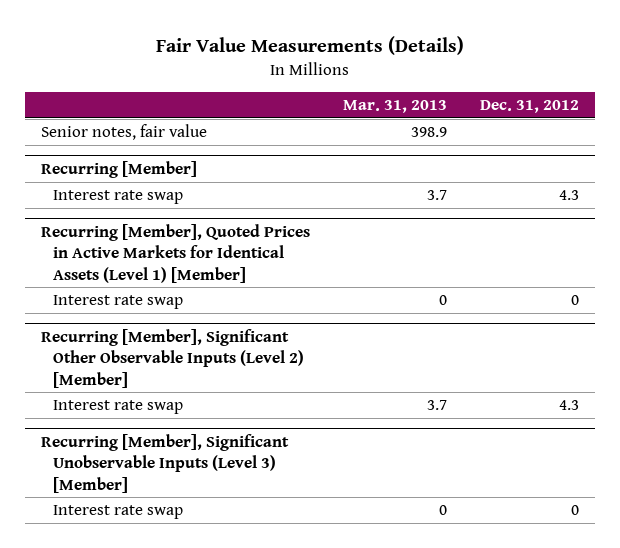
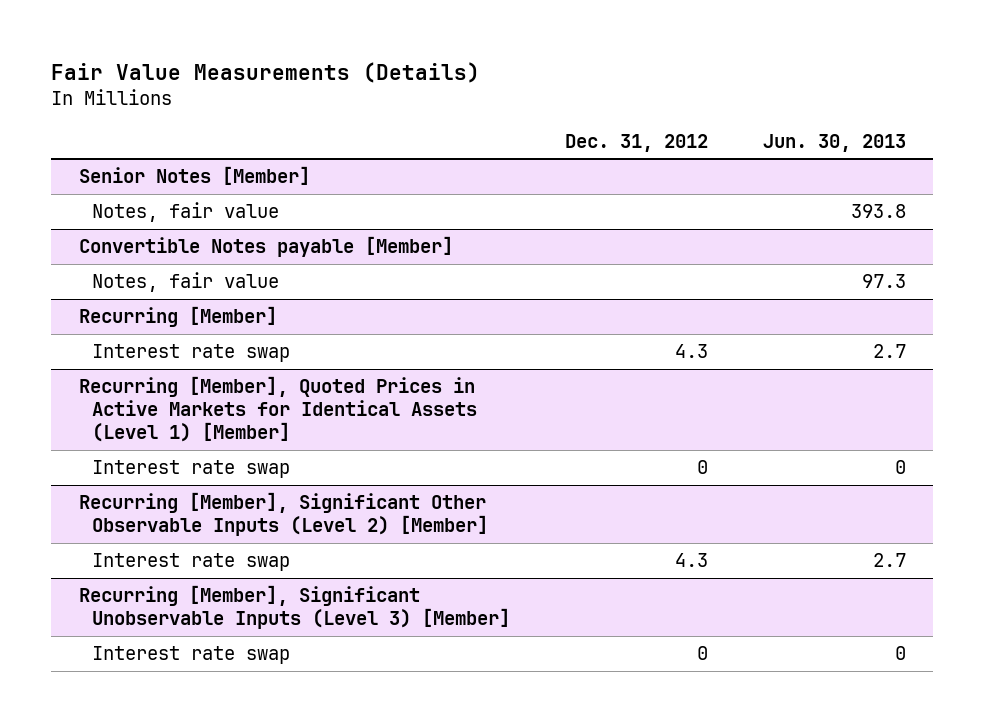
- | Mar. 31, 2013 | Dec. 31, 2012
+ | Dec. 31, 2012 | Jun. 30, 2013
- Senior notes, fair value | 398.9 |
+ Senior Notes [Member]
+ Notes, fair value | | 393.8
+ Convertible Notes payable [Member]
+ Notes, fair value | | 97.3

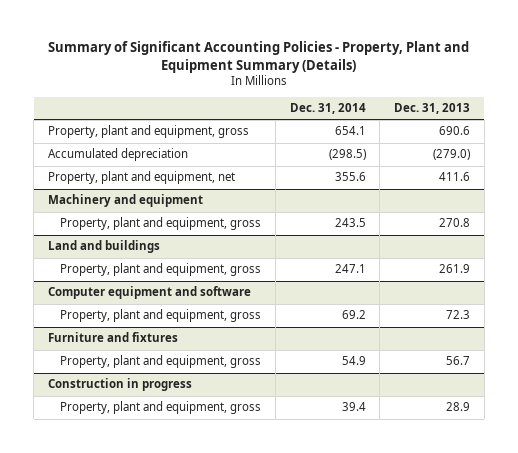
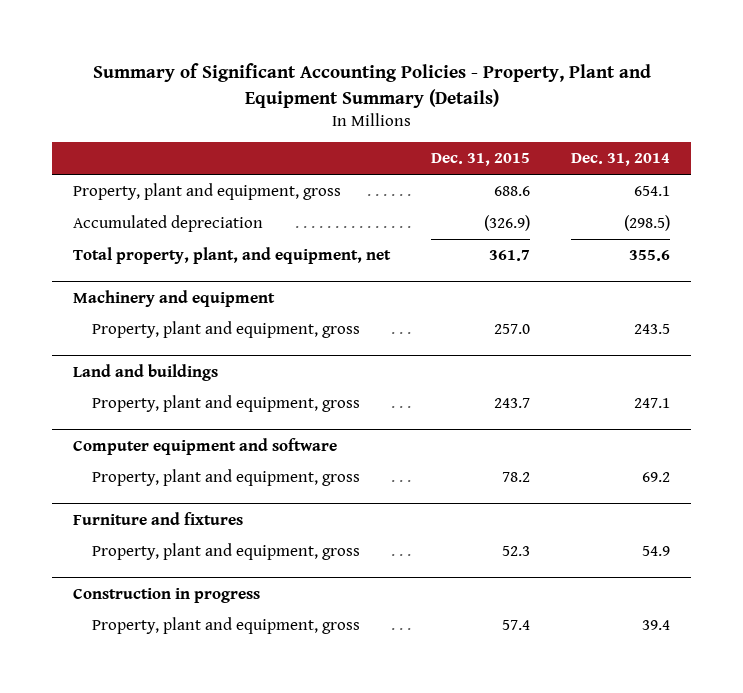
- | Dec. 31, 2014 | Dec. 31, 2013
+ | Dec. 31, 2015 | Dec. 31, 2014
- Property, plant and equipment, net | 355.6 | 411.6
+ Total property, plant, and equipment, net | 361.7 | 355.6

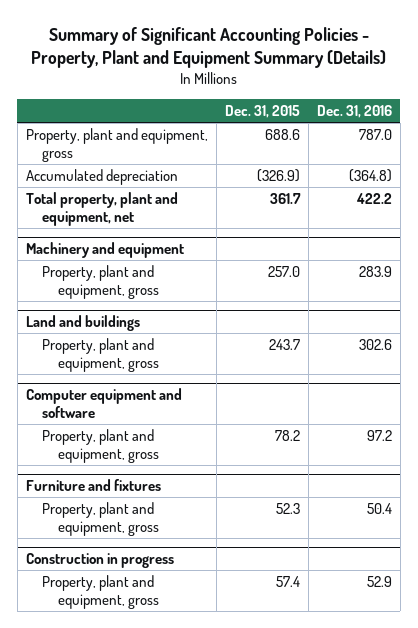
- | Dec. 31, 2015 | Dec. 31, 2014
+ | Dec. 31, 2015 | Dec. 31, 2016
- Total property, plant, and equipment, net | 361.7 | 355.6
+ Total property, plant and equipment, net | 361.7 | 422.2

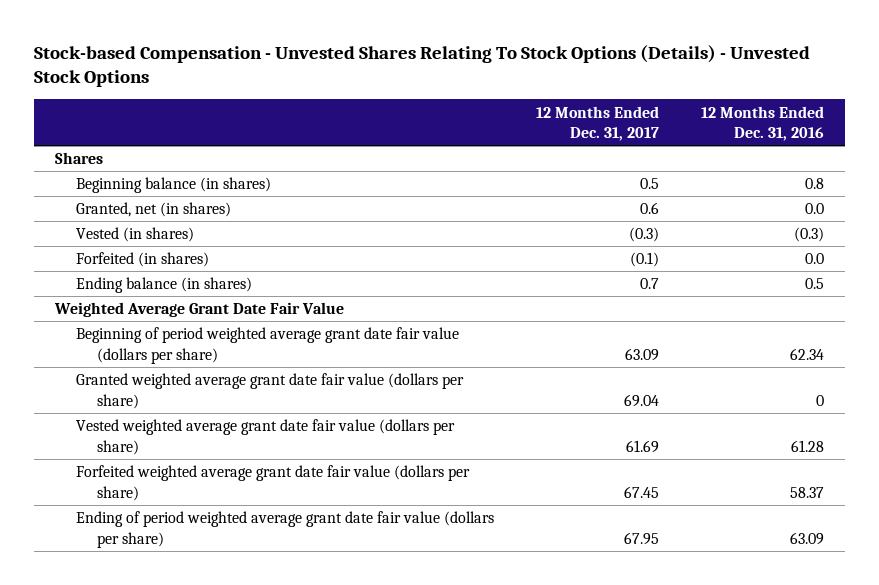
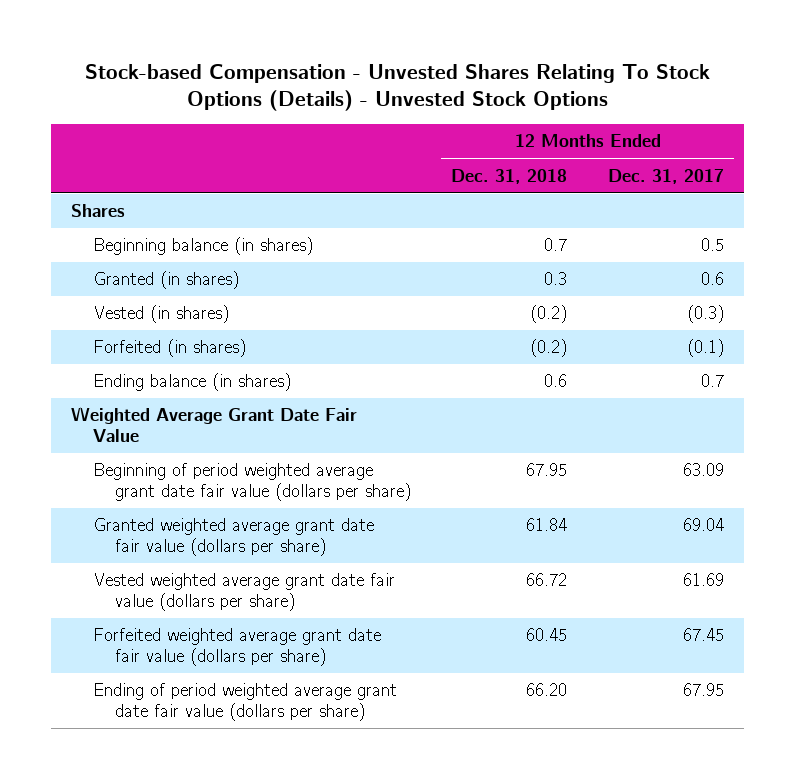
- | 12 Months Ended Dec. 31, 2017 | 12 Months Ended Dec. 31, 2016
+ | 12 Months Ended Dec. 31, 2018 | 12 Months Ended Dec. 31, 2017
- Granted, net (in shares) | 0.6 | 0.0
+ Granted (in shares) | 0.3 | 0.6

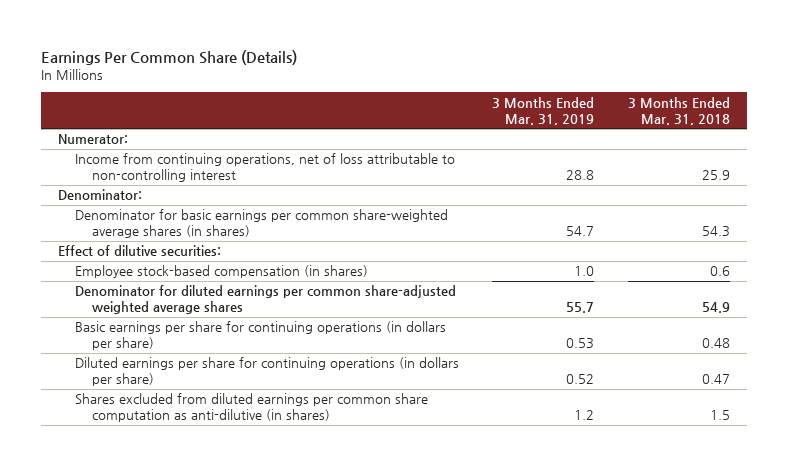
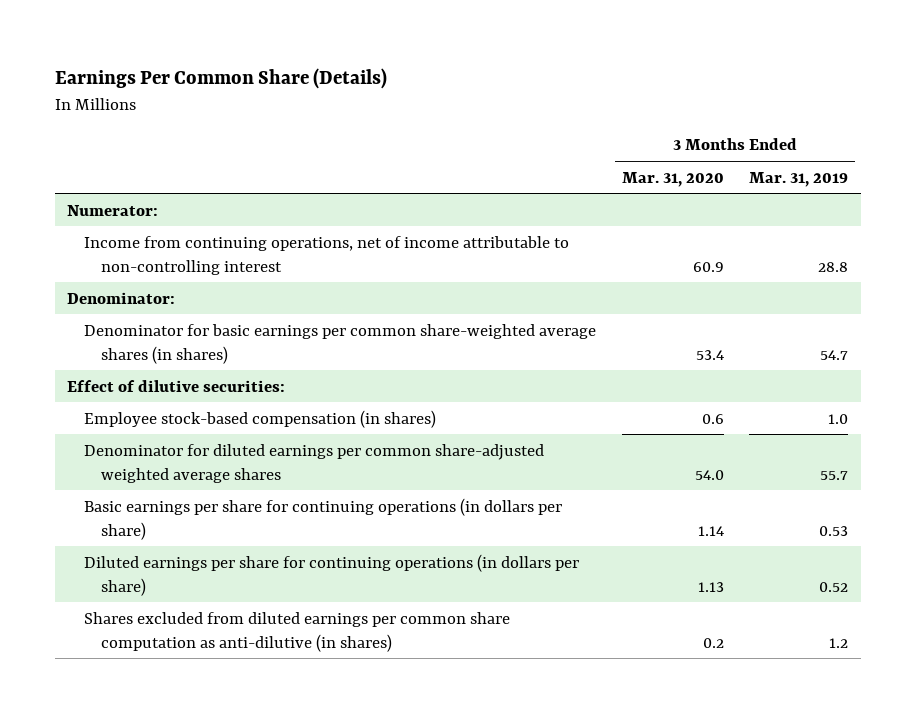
- | 3 Months Ended Mar. 31, 2019 | 3 Months Ended Mar. 31, 2018
+ | 3 Months Ended Mar. 31, 2020 | 3 Months Ended Mar. 31, 2019
- Income from continuing operations, net of loss attributable to non-controlling interest | 28.8 | 25.9
+ Income from continuing operations, net of income attributable to non-controlling interest | 60.9 | 28.8

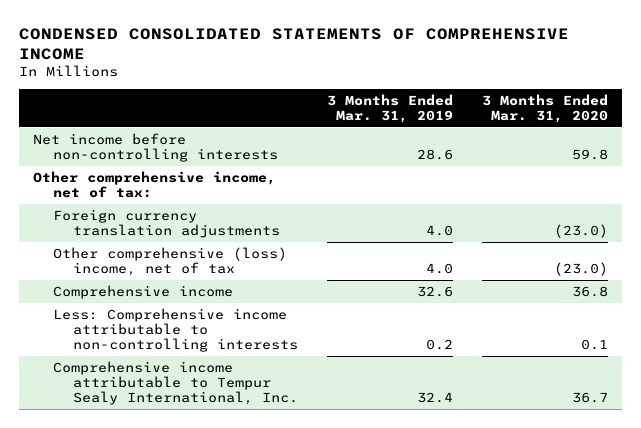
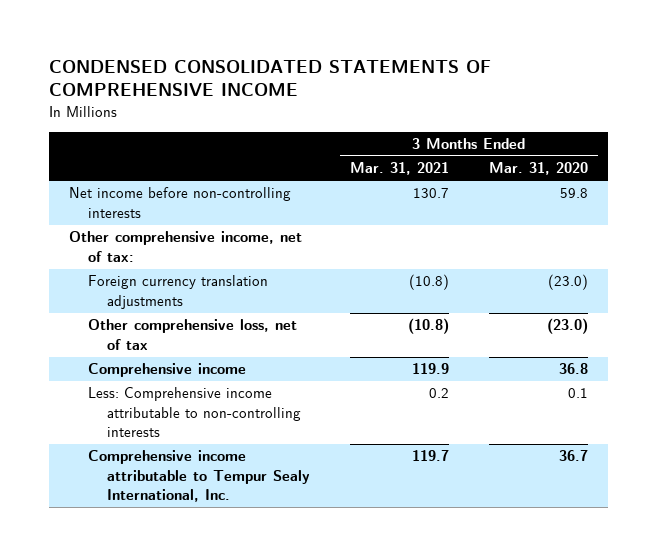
- | 3 Months Ended Mar. 31, 2019 | 3 Months Ended Mar. 31, 2020
+ | 3 Months Ended Mar. 31, 2021 | 3 Months Ended Mar. 31, 2020
- Other comprehensive (loss) income, net of tax | 4.0 | (23.0)
+ Other comprehensive loss, net of tax | (10.8) | (23.0)

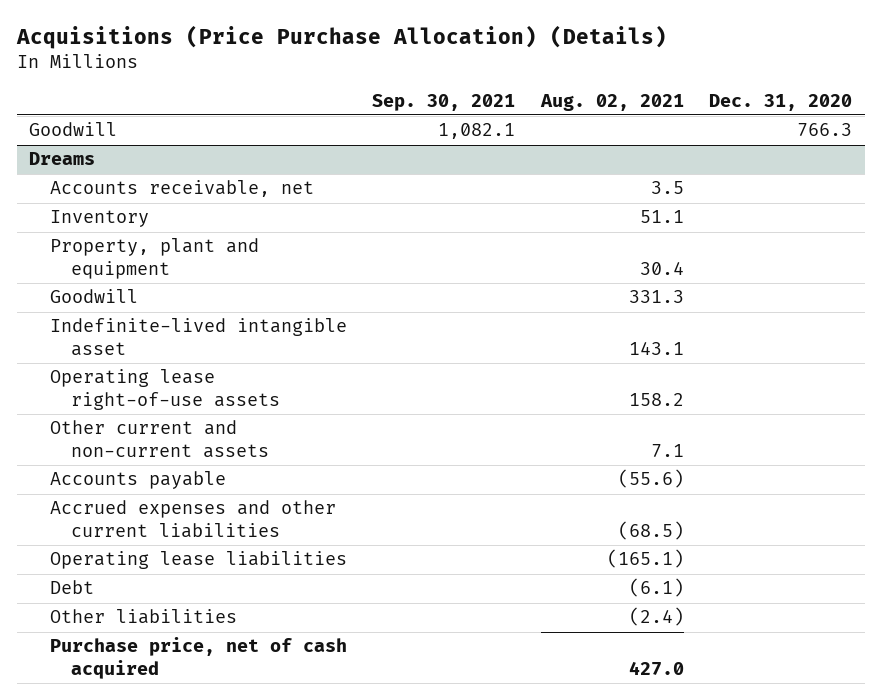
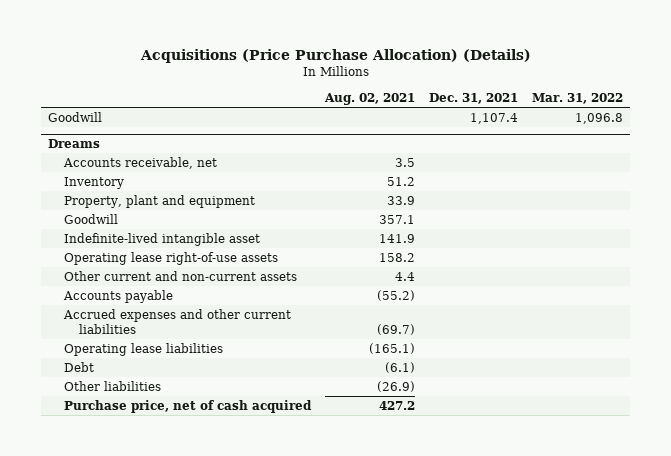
- | Sep. 30, 2021 | Aug. 02, 2021 | Dec. 31, 2020
+ | Aug. 02, 2021 | Dec. 31, 2021 | Mar. 31, 2022
@ Dreams
- Inventory | | 51.1 |
- Property, plant and equipment | | 30.4 |
- Goodwill | | 331.3 |
- Indefinite-lived intangible asset | | 143.1 |
+ Inventory | 51.2 | |
+ Property, plant and equipment | 33.9 | |
+ Goodwill | 357.1 | |
+ Indefinite-lived intangible asset | 141.9 | |
- Other current and non-current assets | | 7.1 |
- Accounts payable | | (55.6) |
- Accrued expenses and other current liabilities | | (68.5) |
+ Other current and non-current assets | 4.4 | |
+ Accounts payable | (55.2) | |
+ Accrued expenses and other current liabilities | (69.7) | |
- Other liabilities | | (2.4) |
- Purchase price, net of cash acquired | | 427.0 |
+ Other liabilities | (26.9) | |
+ Purchase price, net of cash acquired | 427.2 | |

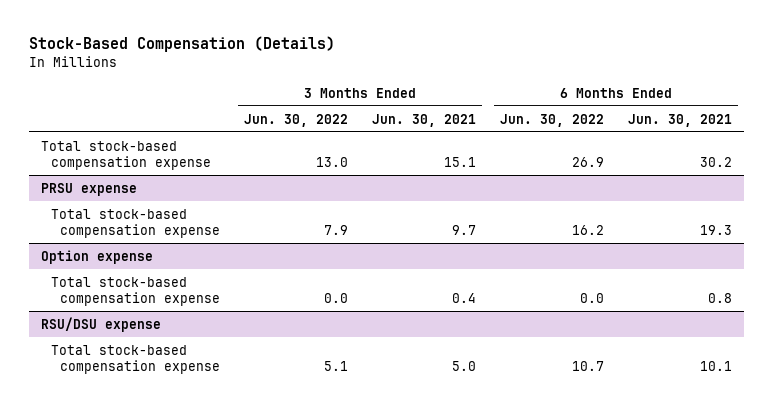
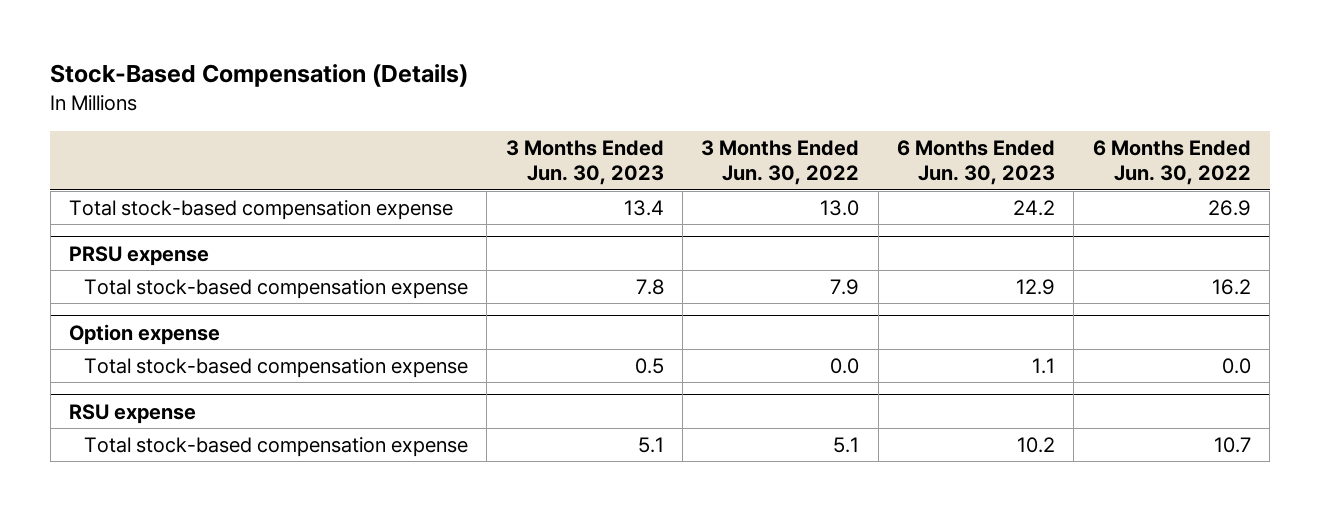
- | 3 Months Ended Jun. 30, 2022 | 3 Months Ended Jun. 30, 2021 | 6 Months Ended Jun. 30, 2022 | 6 Months Ended Jun. 30, 2021
+ | 3 Months Ended Jun. 30, 2023 | 3 Months Ended Jun. 30, 2022 | 6 Months Ended Jun. 30, 2023 | 6 Months Ended Jun. 30, 2022
- RSU/DSU expense
+ RSU expense

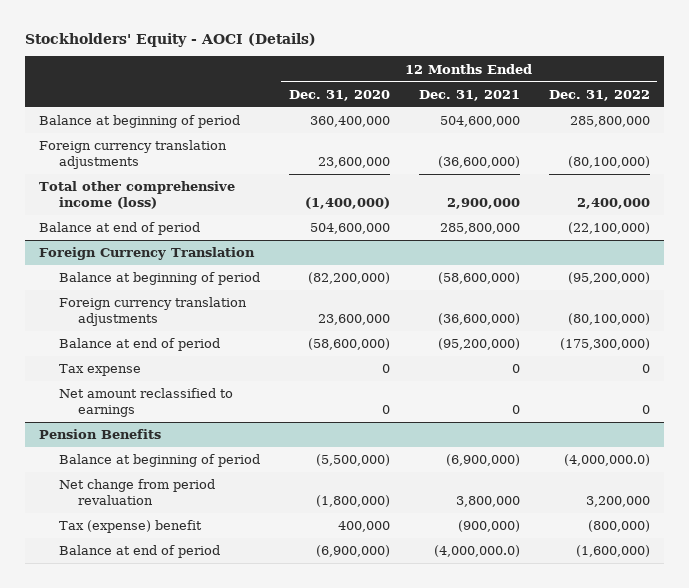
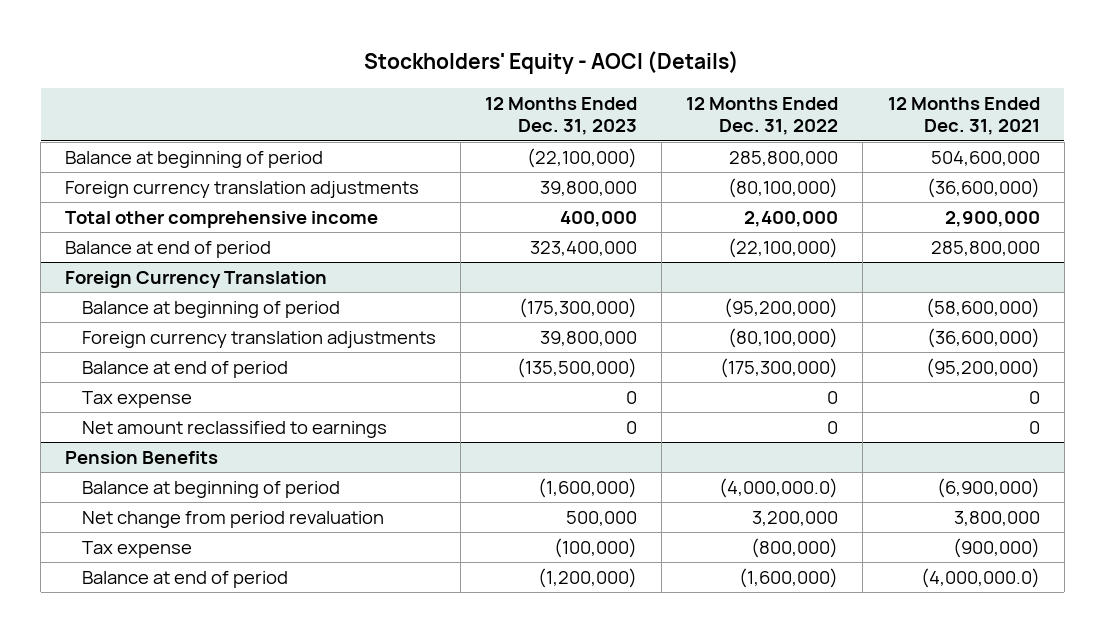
- | 12 Months Ended Dec. 31, 2020 | 12 Months Ended Dec. 31, 2021 | 12 Months Ended Dec. 31, 2022
+ | 12 Months Ended Dec. 31, 2023 | 12 Months Ended Dec. 31, 2022 | 12 Months Ended Dec. 31, 2021
- Total other comprehensive income (loss) | (1,400,000) | 2,900,000 | 2,400,000
+ Total other comprehensive income | 400,000 | 2,400,000 | 2,900,000
@ Pension Benefits
- Tax (expense) benefit | 400,000 | (900,000) | (800,000)
+ Tax expense | (100,000) | (800,000) | (900,000)

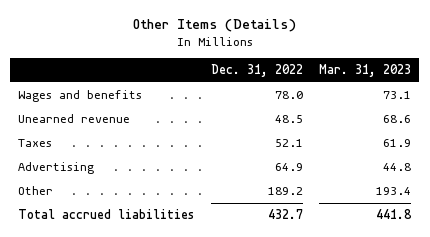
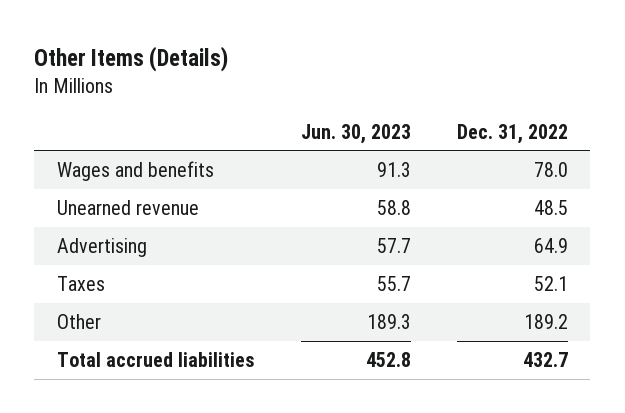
- | Dec. 31, 2022 | Mar. 31, 2023
+ | Jun. 30, 2023 | Dec. 31, 2022
moved down: Taxes | 55.7 | 52.1

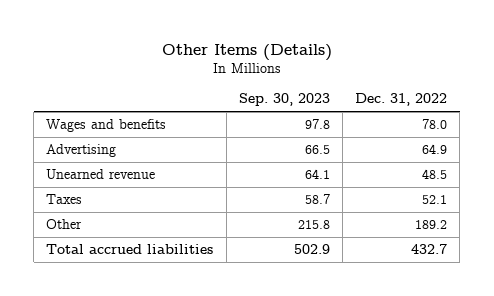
- | Jun. 30, 2023 | Dec. 31, 2022
+ | Sep. 30, 2023 | Dec. 31, 2022
moved down: Unearned revenue | 64.1 | 48.5

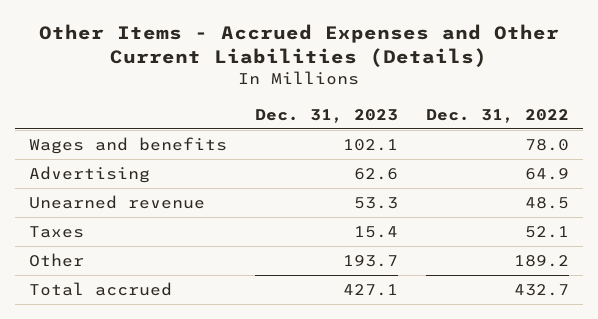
- Other Items (Details)
+ Other Items - Accrued Expenses and Other Current Liabilities (Details)
- | Sep. 30, 2023 | Dec. 31, 2022
+ | Dec. 31, 2023 | Dec. 31, 2022
- Total accrued liabilities | 502.9 | 432.7
+ Total accrued | 427.1 | 432.7

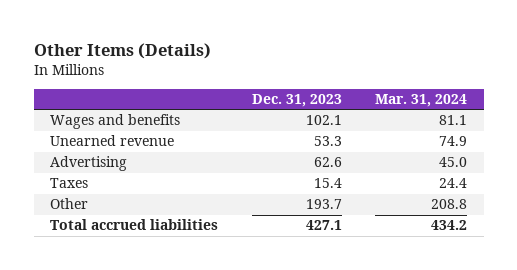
- Other Items - Accrued Expenses and Other Current Liabilities (Details)
+ Other Items (Details)
- | Dec. 31, 2023 | Dec. 31, 2022
+ | Dec. 31, 2023 | Mar. 31, 2024
moved down: Advertising | 62.6 | 45.0
- Total accrued | 427.1 | 432.7
+ Total accrued liabilities | 427.1 | 434.2

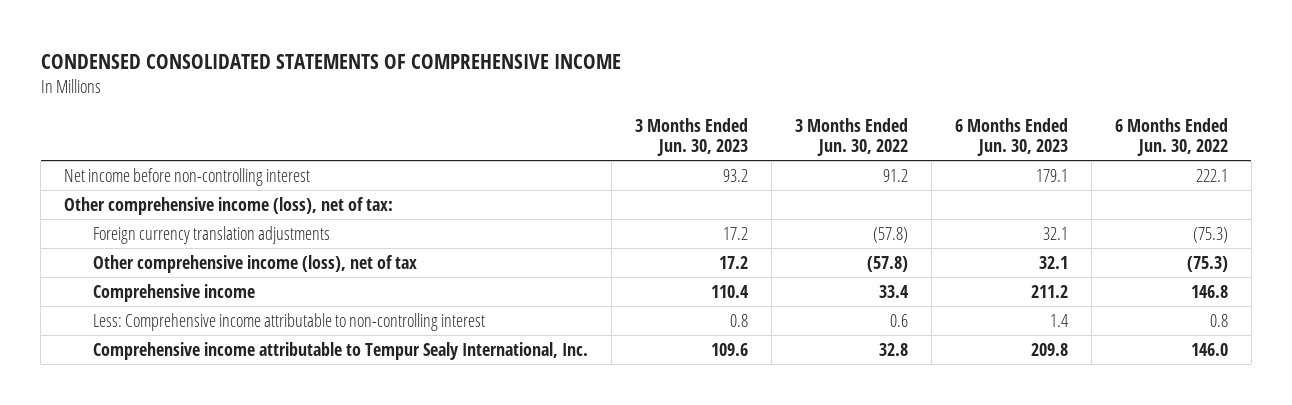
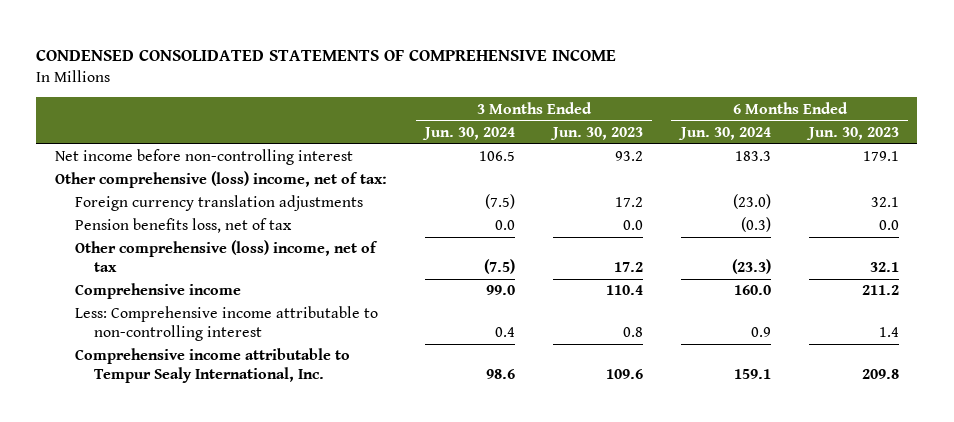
- | 3 Months Ended Jun. 30, 2023 | 3 Months Ended Jun. 30, 2022 | 6 Months Ended Jun. 30, 2023 | 6 Months Ended Jun. 30, 2022
+ | 3 Months Ended Jun. 30, 2024 | 3 Months Ended Jun. 30, 2023 | 6 Months Ended Jun. 30, 2024 | 6 Months Ended Jun. 30, 2023
- Other comprehensive income (loss), net of tax:
+ Other comprehensive (loss) income, net of tax:
- Other comprehensive income (loss), net of tax | 17.2 | (57.8) | 32.1 | (75.3)
+ Pension benefits loss, net of tax | 0.0 | 0.0 | (0.3) | 0.0
+ Other comprehensive (loss) income, net of tax | (7.5) | 17.2 | (23.3) | 32.1

